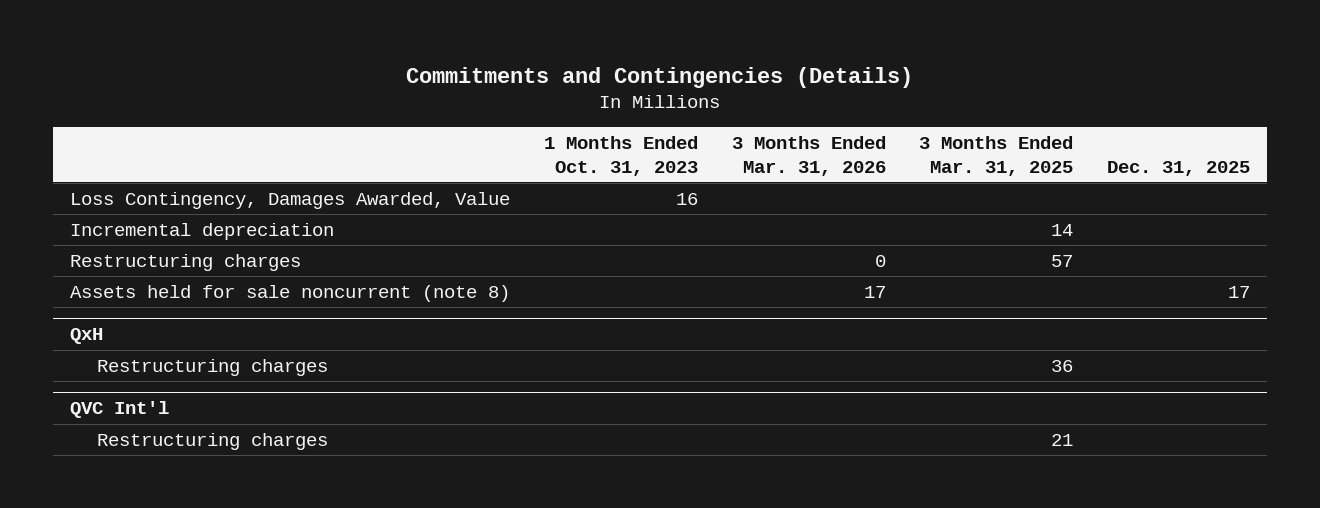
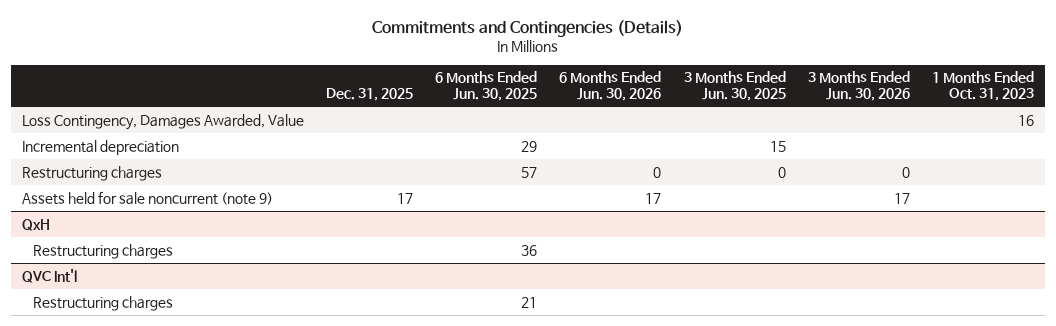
- | 1 Months Ended Oct. 31, 2023 | 3 Months Ended Mar. 31, 2026 | 3 Months Ended Mar. 31, 2025 | Dec. 31, 2025
+ | Dec. 31, 2025 | 6 Months Ended Jun. 30, 2025 | 6 Months Ended Jun. 30, 2026 | 3 Months Ended Jun. 30, 2025 | 3 Months Ended Jun. 30, 2026 | 1 Months Ended Oct. 31, 2023
- Assets held for sale noncurrent (note 8) | | 17 | | 17
+ Assets held for sale noncurrent (note 9) | 17 | | 17 | | 17 |

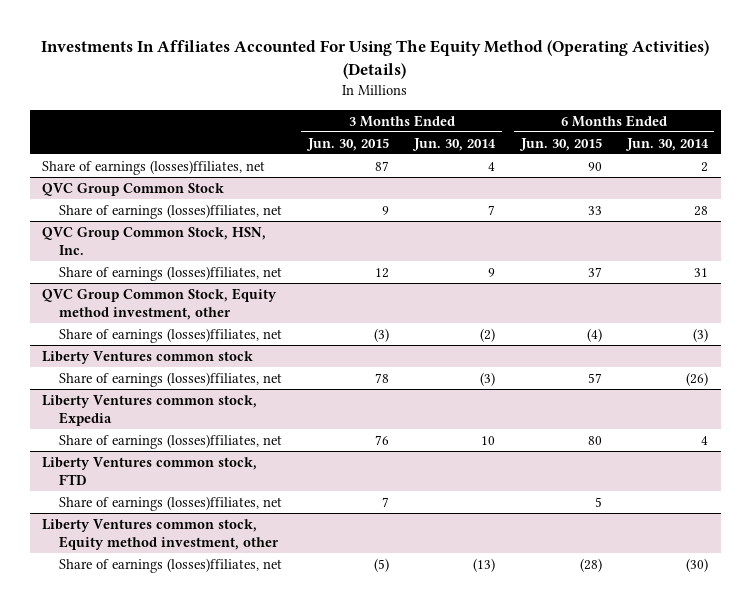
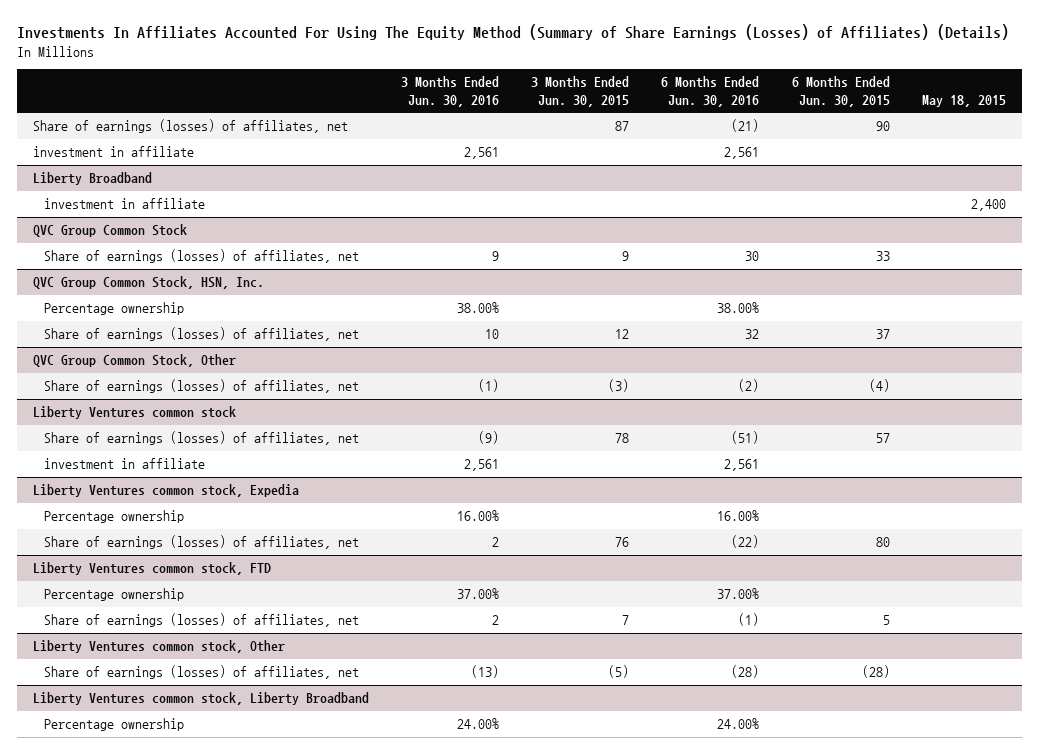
- Investments In Affiliates Accounted For Using The Equity Method (Operating Activities) (Details)
+ Investments In Affiliates Accounted For Using The Equity Method (Summary of Share Earnings (Losses) of Affiliates) (Details)
- | 3 Months Ended Jun. 30, 2015 | 3 Months Ended Jun. 30, 2014 | 6 Months Ended Jun. 30, 2015 | 6 Months Ended Jun. 30, 2014
+ | 3 Months Ended Jun. 30, 2016 | 3 Months Ended Jun. 30, 2015 | 6 Months Ended Jun. 30, 2016 | 6 Months Ended Jun. 30, 2015 | May 18, 2015
- Share of earnings (losses)ffiliates, net | 87 | 4 | 90 | 2
+ Share of earnings (losses) of affiliates, net | | 87 | (21) | 90 |
+ investment in affiliate | 2,561 | | 2,561 | |
+ Liberty Broadband
+ investment in affiliate | | | | | 2,400
@ QVC Group Common Stock
- Share of earnings (losses)ffiliates, net | 9 | 7 | 33 | 28
+ Share of earnings (losses) of affiliates, net | 9 | 9 | 30 | 33 |
@ QVC Group Common Stock, HSN, Inc.
- Share of earnings (losses)ffiliates, net | 12 | 9 | 37 | 31
- QVC Group Common Stock, Equity method investment, other
- Share of earnings (losses)ffiliates, net | (3) | (2) | (4) | (3)
@ QVC Group Common Stock, HSN, Inc.
+ Percentage ownership | 38.00% | | 38.00% | |
+ Share of earnings (losses) of affiliates, net | 10 | 12 | 32 | 37 |
+ QVC Group Common Stock, Other
+ Share of earnings (losses) of affiliates, net | (1) | (3) | (2) | (4) |
@ Liberty Ventures common stock
- Share of earnings (losses)ffiliates, net | 78 | (3) | 57 | (26)
+ Share of earnings (losses) of affiliates, net | (9) | 78 | (51) | 57 |
+ investment in affiliate | 2,561 | | 2,561 | |
@ Liberty Ventures common stock, Expedia
- Share of earnings (losses)ffiliates, net | 76 | 10 | 80 | 4
+ Percentage ownership | 16.00% | | 16.00% | |
+ Share of earnings (losses) of affiliates, net | 2 | 76 | (22) | 80 |
@ Liberty Ventures common stock, FTD
- Share of earnings (losses)ffiliates, net | 7 | | 5 |
- Liberty Ventures common stock, Equity method investment, other
- Share of earnings (losses)ffiliates, net | (5) | (13) | (28) | (30)
@ Liberty Ventures common stock, FTD
+ Percentage ownership | 37.00% | | 37.00% | |
+ Share of earnings (losses) of affiliates, net | 2 | 7 | (1) | 5 |
+ Liberty Ventures common stock, Other
+ Share of earnings (losses) of affiliates, net | (13) | (5) | (28) | (28) |
+ Liberty Ventures common stock, Liberty Broadband
+ Percentage ownership | 24.00% | | 24.00% | |

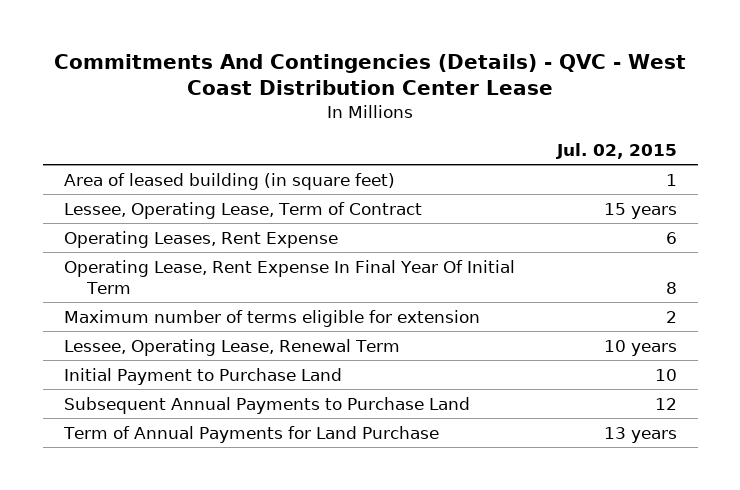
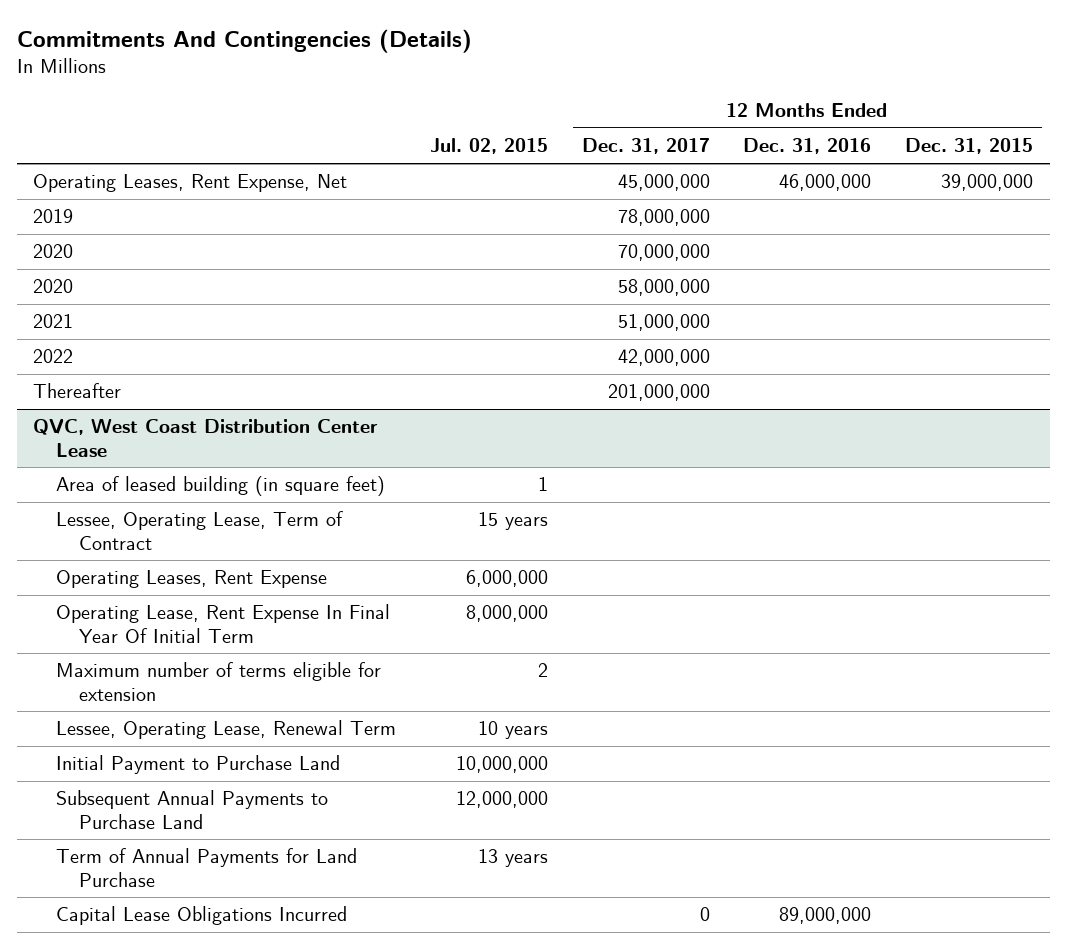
- Commitments And Contingencies (Details) - QVC - West Coast Distribution Center Lease
+ Commitments And Contingencies (Details)
- | Jul. 02, 2015
+ | Jul. 02, 2015 | 12 Months Ended Dec. 31, 2017 | 12 Months Ended Dec. 31, 2016 | 12 Months Ended Dec. 31, 2015
- Area of leased building (in square feet) | 1
- Lessee, Operating Lease, Term of Contract | 15 years
- Operating Leases, Rent Expense | 6
- Operating Lease, Rent Expense In Final Year Of Initial Term | 8
- Maximum number of terms eligible for extension | 2
- Lessee, Operating Lease, Renewal Term | 10 years
- Initial Payment to Purchase Land | 10
- Subsequent Annual Payments to Purchase Land | 12
- Term of Annual Payments for Land Purchase | 13 years
+ Operating Leases, Rent Expense, Net | | 45,000,000 | 46,000,000 | 39,000,000
+ 2019 | | 78,000,000 | |
+ 2020 | | 70,000,000 | |
+ 2020 | | 58,000,000 | |
+ 2021 | | 51,000,000 | |
+ 2022 | | 42,000,000 | |
+ Thereafter | | 201,000,000 | |
+ QVC, West Coast Distribution Center Lease
+ Area of leased building (in square feet) | 1 | | |
+ Lessee, Operating Lease, Term of Contract | 15 years | | |
+ Operating Leases, Rent Expense | 6,000,000 | | |
+ Operating Lease, Rent Expense In Final Year Of Initial Term | 8,000,000 | | |
+ Maximum number of terms eligible for extension | 2 | | |
+ Lessee, Operating Lease, Renewal Term | 10 years | | |
+ Initial Payment to Purchase Land | 10,000,000 | | |
+ Subsequent Annual Payments to Purchase Land | 12,000,000 | | |
+ Term of Annual Payments for Land Purchase | 13 years | | |
+ Capital Lease Obligations Incurred | | 0 | 89,000,000 |

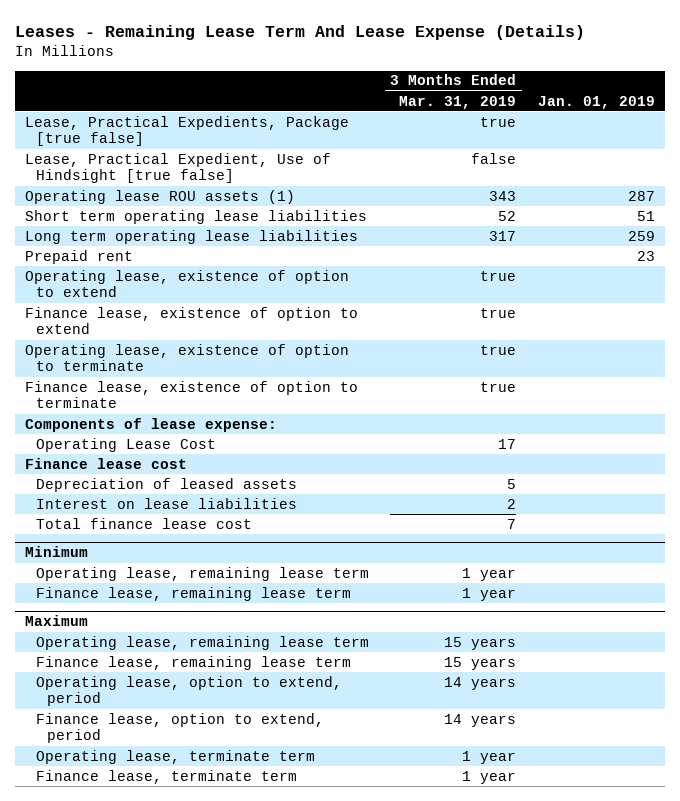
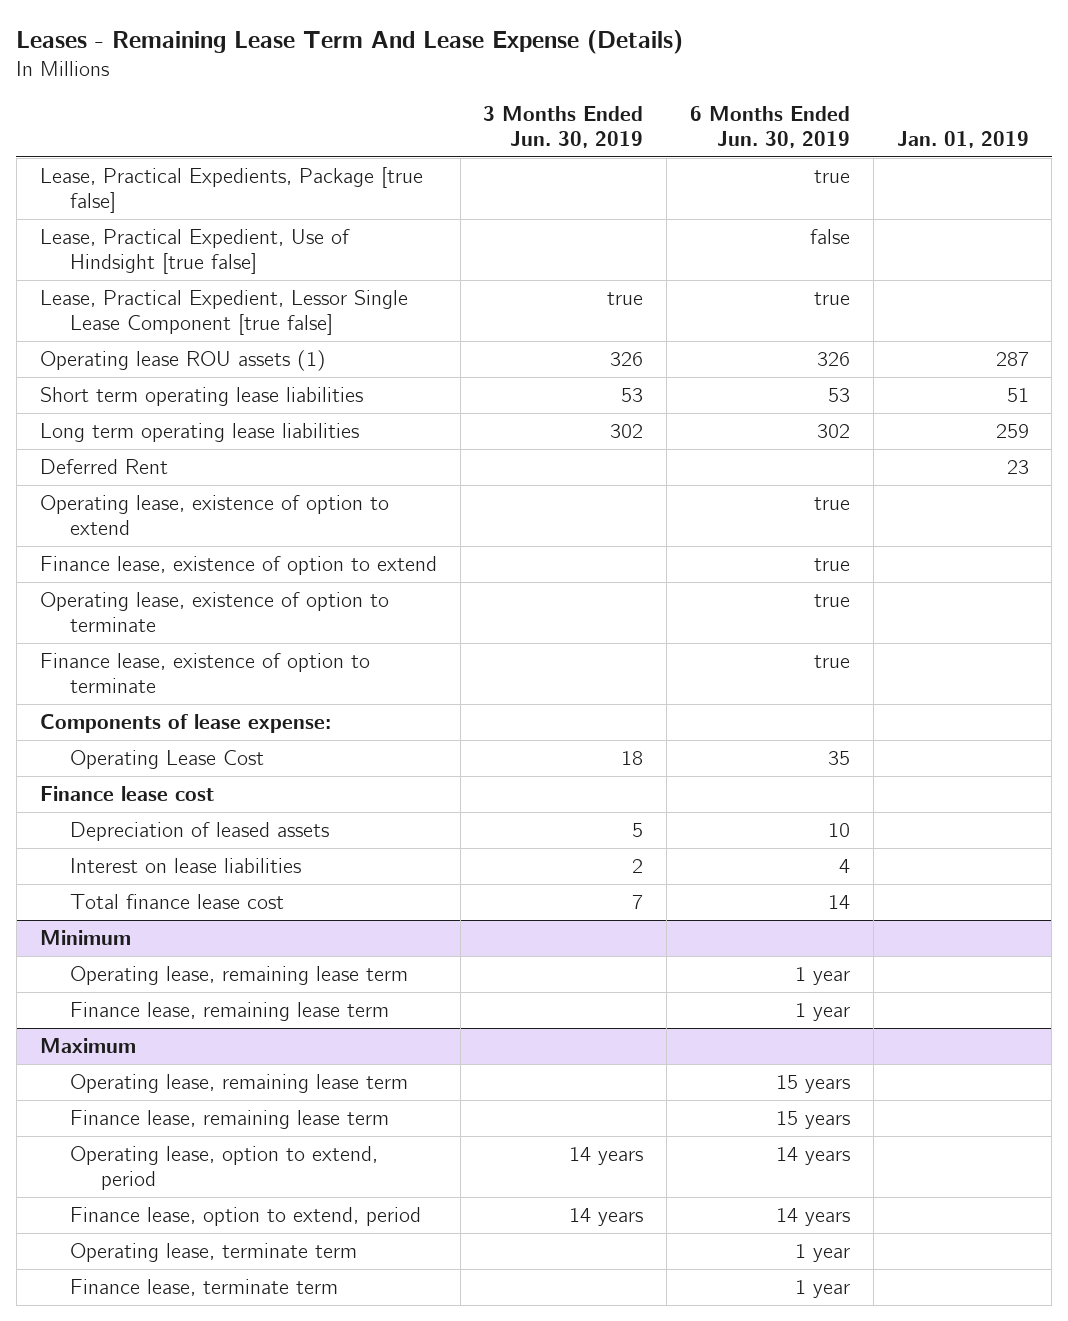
- | 3 Months Ended Mar. 31, 2019 | Jan. 01, 2019
+ | 3 Months Ended Jun. 30, 2019 | 6 Months Ended Jun. 30, 2019 | Jan. 01, 2019
+ Lease, Practical Expedient, Lessor Single Lease Component [true false] | true | true |
- Prepaid rent | | 23
+ Deferred Rent | | | 23

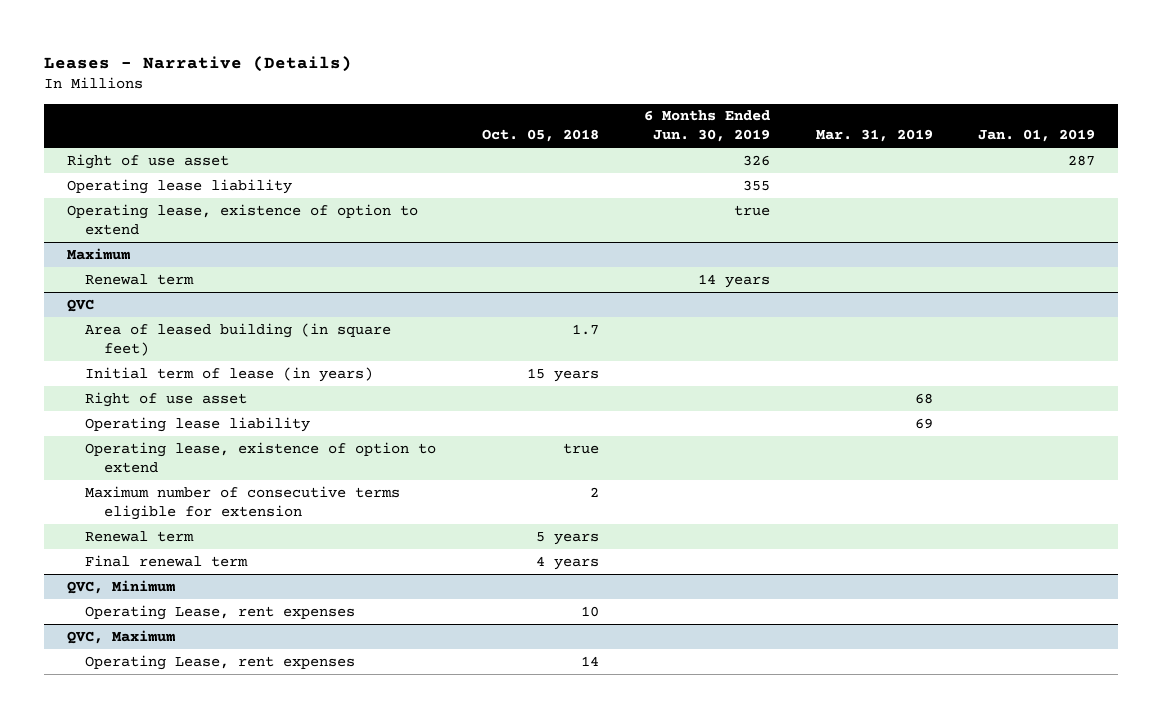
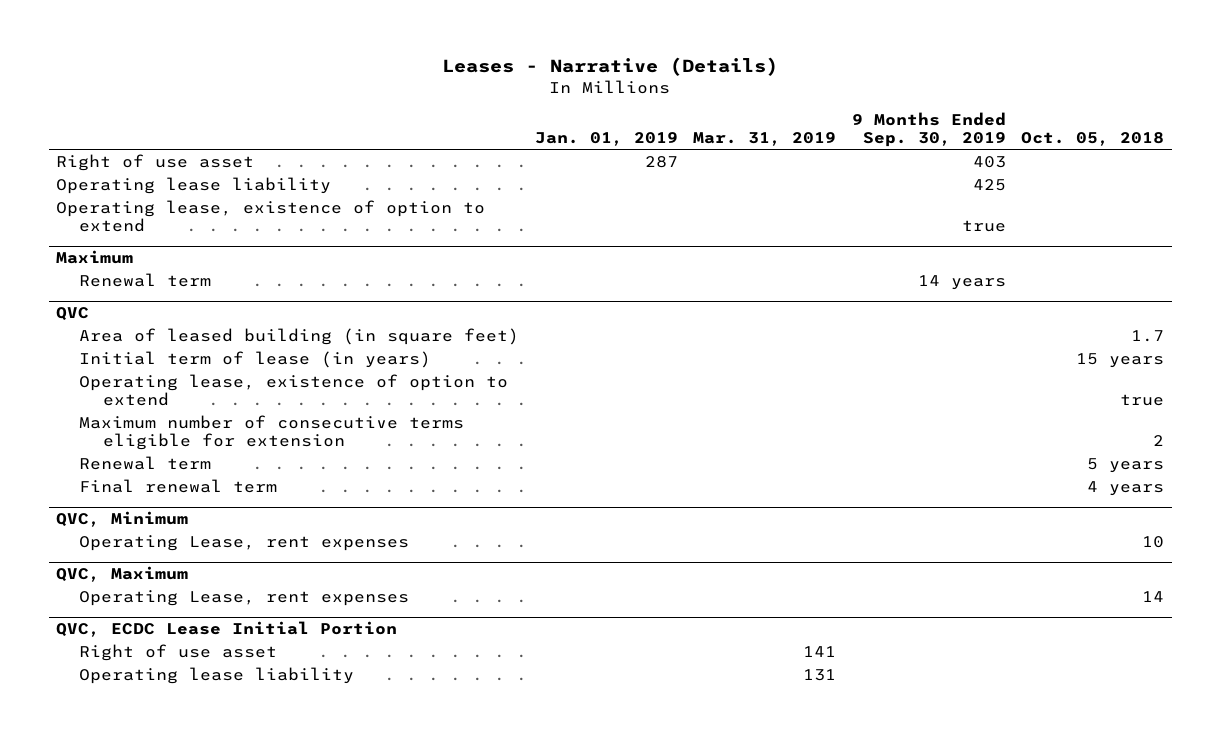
- | Oct. 05, 2018 | 6 Months Ended Jun. 30, 2019 | Mar. 31, 2019 | Jan. 01, 2019
+ | Jan. 01, 2019 | Mar. 31, 2019 | 9 Months Ended Sep. 30, 2019 | Oct. 05, 2018
@ QVC
- Right of use asset | | | 68 |
- Operating lease liability | | | 69 |
+ QVC, ECDC Lease Initial Portion
+ Right of use asset | | 141 | |
+ Operating lease liability | | 131 | |

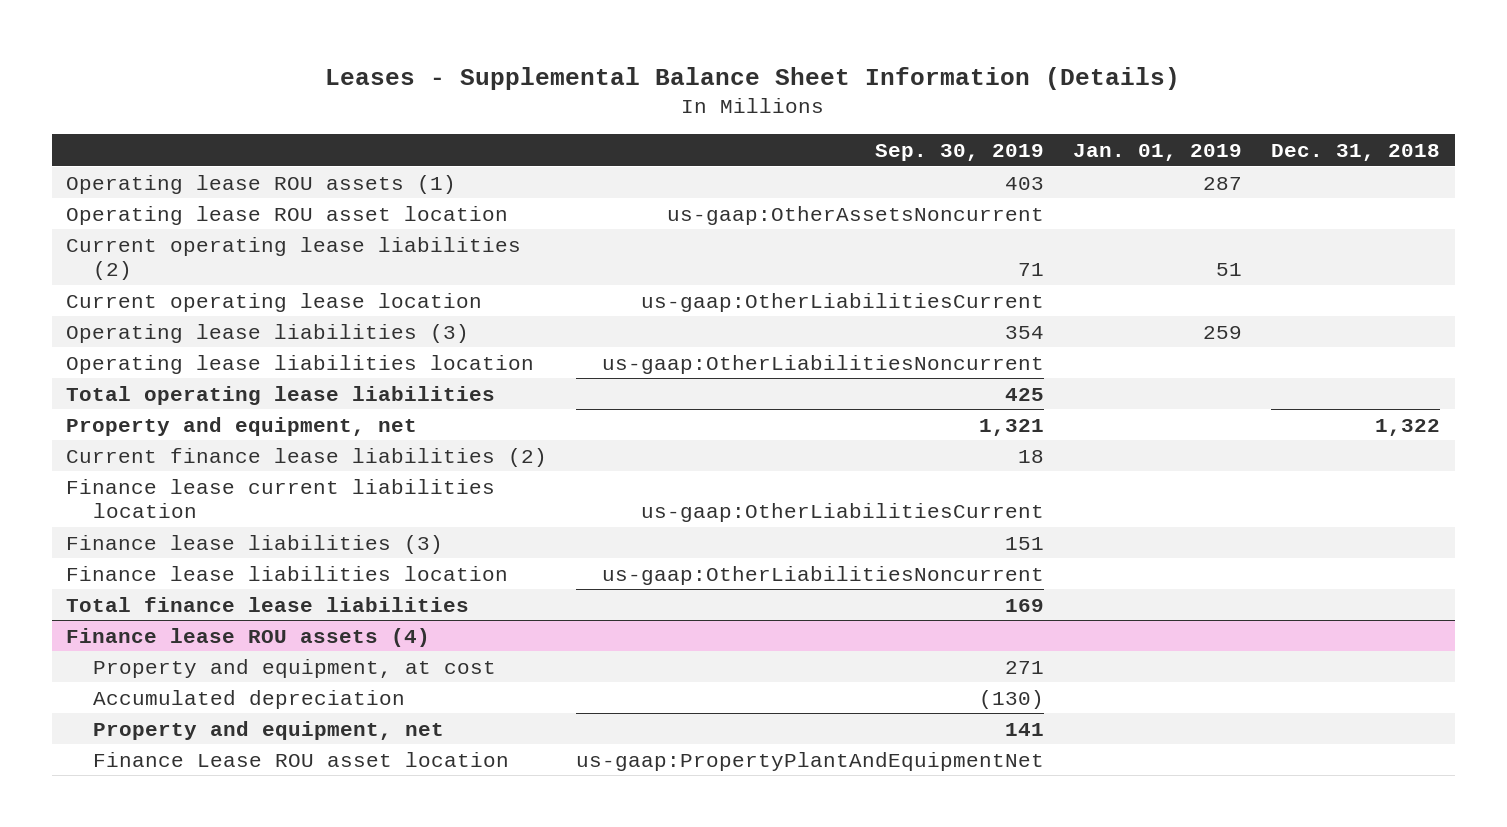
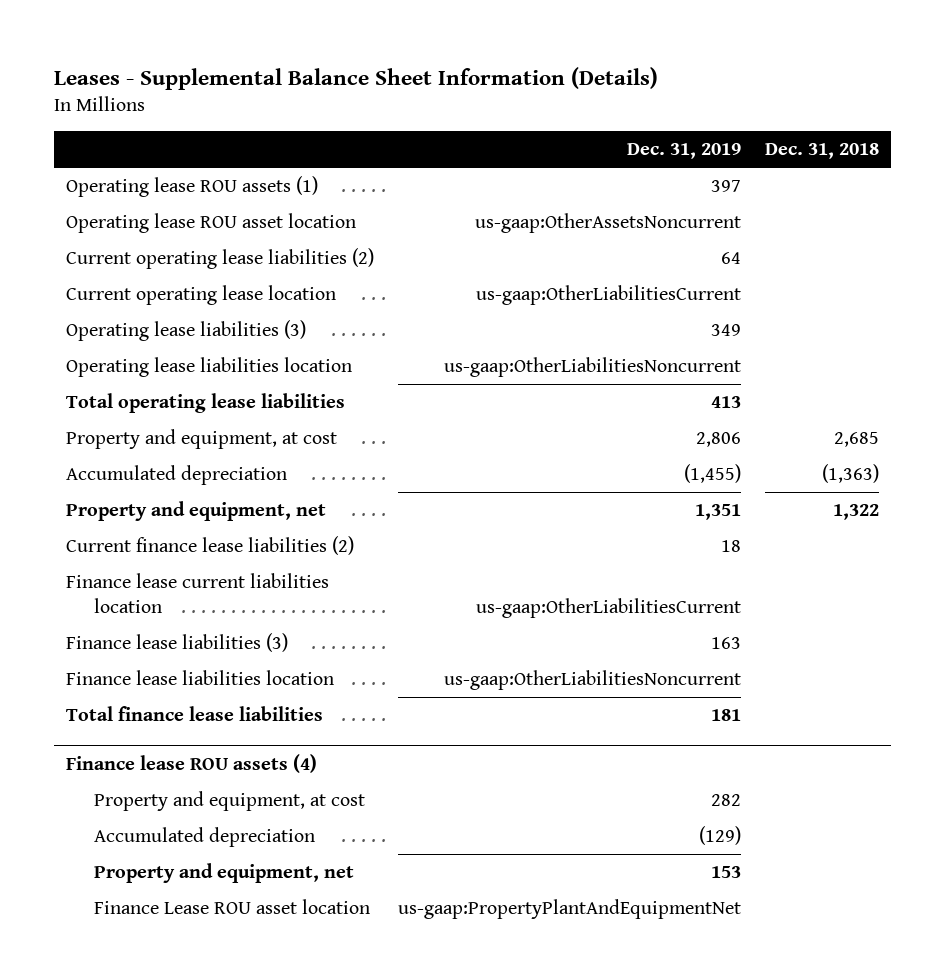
- | Sep. 30, 2019 | Jan. 01, 2019 | Dec. 31, 2018
+ | Dec. 31, 2019 | Dec. 31, 2018
+ Property and equipment, at cost | 2,806 | 2,685
+ Accumulated depreciation | (1,455) | (1,363)

